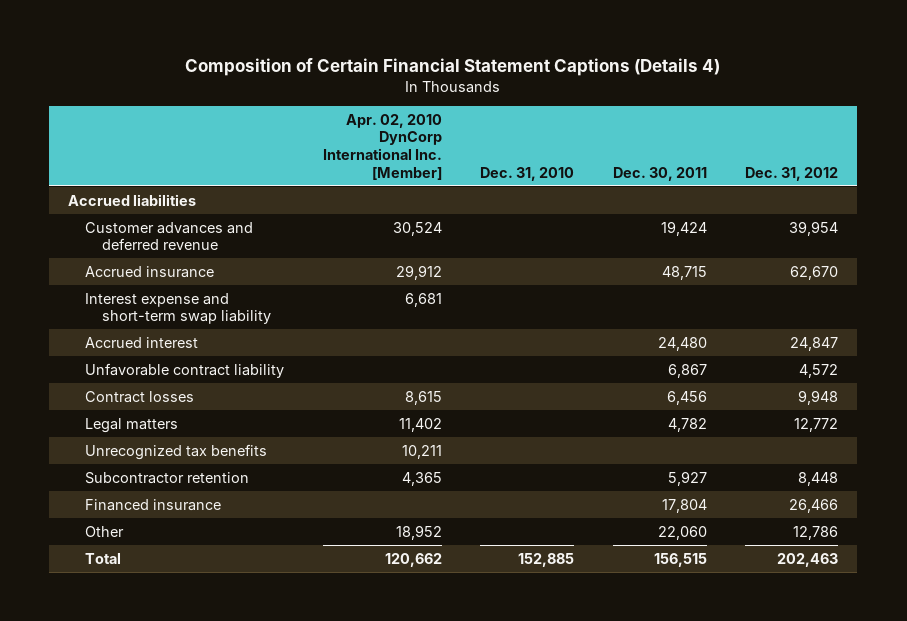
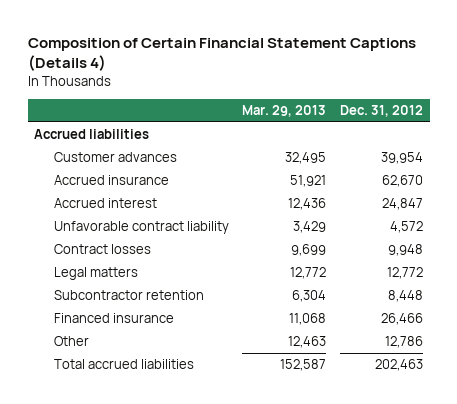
- | Apr. 02, 2010 DynCorp International Inc. [Member] | Dec. 31, 2010 | Dec. 30, 2011 | Dec. 31, 2012
+ | Mar. 29, 2013 | Dec. 31, 2012
- Customer advances and deferred revenue | 30,524 | | 19,424 | 39,954
+ Customer advances | 32,495 | 39,954
- Interest expense and short-term swap liability | 6,681 | | |
- Unrecognized tax benefits | 10,211 | | |
- Total | 120,662 | 152,885 | 156,515 | 202,463
+ Total accrued liabilities | 152,587 | 202,463

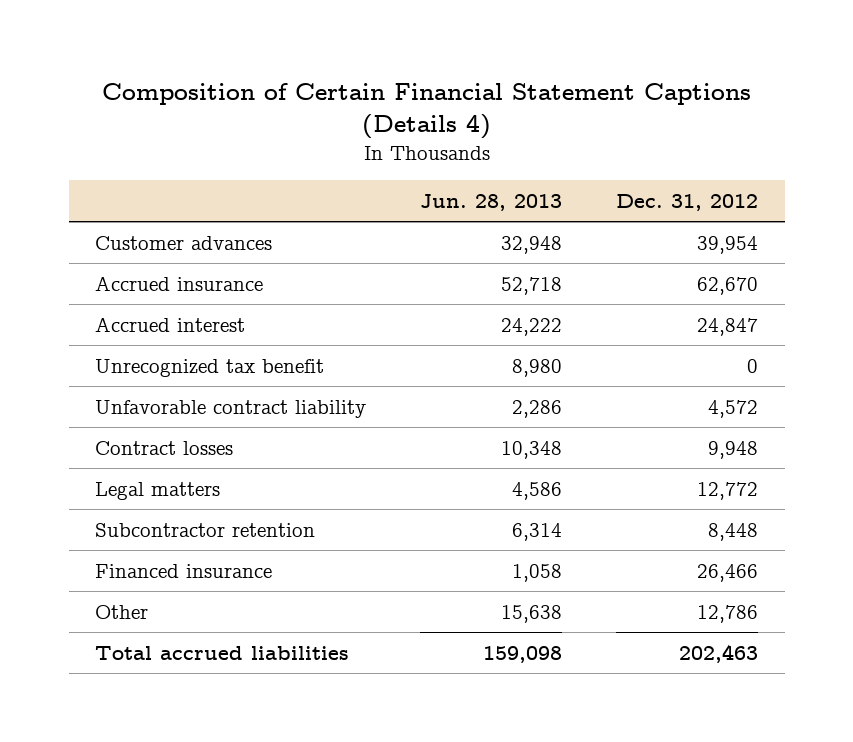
- | Mar. 29, 2013 | Dec. 31, 2012
+ | Jun. 28, 2013 | Dec. 31, 2012
- Accrued liabilities
+ Unrecognized tax benefit | 8,980 | 0

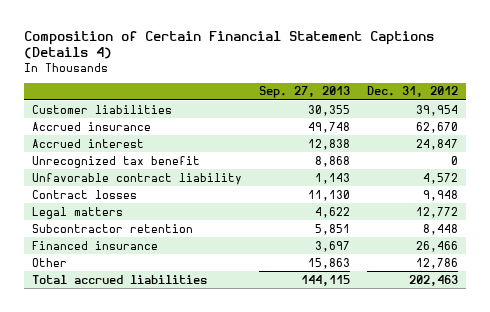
- | Jun. 28, 2013 | Dec. 31, 2012
+ | Sep. 27, 2013 | Dec. 31, 2012
- Customer advances | 32,948 | 39,954
+ Customer liabilities | 30,355 | 39,954

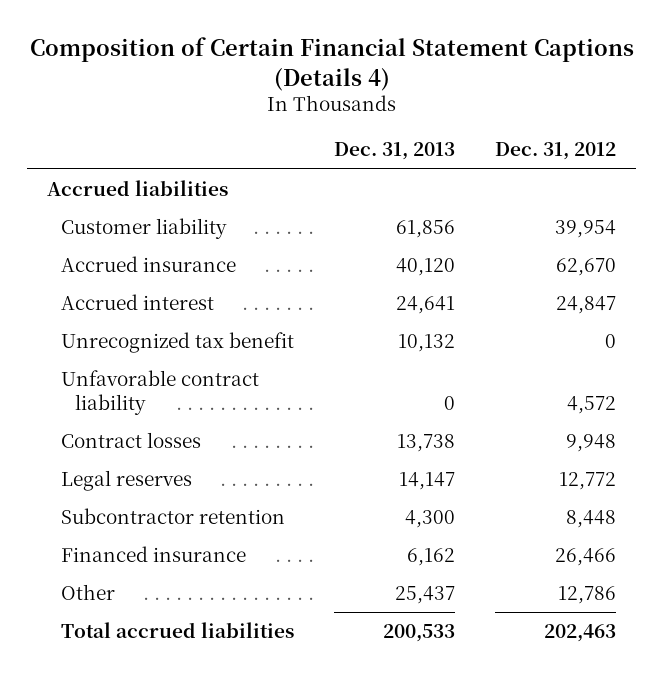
- | Sep. 27, 2013 | Dec. 31, 2012
+ | Dec. 31, 2013 | Dec. 31, 2012
- Customer liabilities | 30,355 | 39,954
+ Accrued liabilities
+ Customer liability | 61,856 | 39,954
- Legal matters | 4,622 | 12,772
+ Legal reserves | 14,147 | 12,772

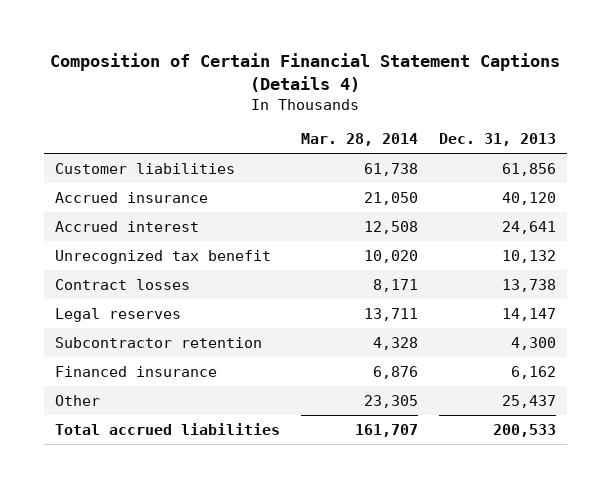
- | Dec. 31, 2013 | Dec. 31, 2012
+ | Mar. 28, 2014 | Dec. 31, 2013
- Accrued liabilities
- Customer liability | 61,856 | 39,954
+ Customer liabilities | 61,738 | 61,856
- Unfavorable contract liability | 0 | 4,572

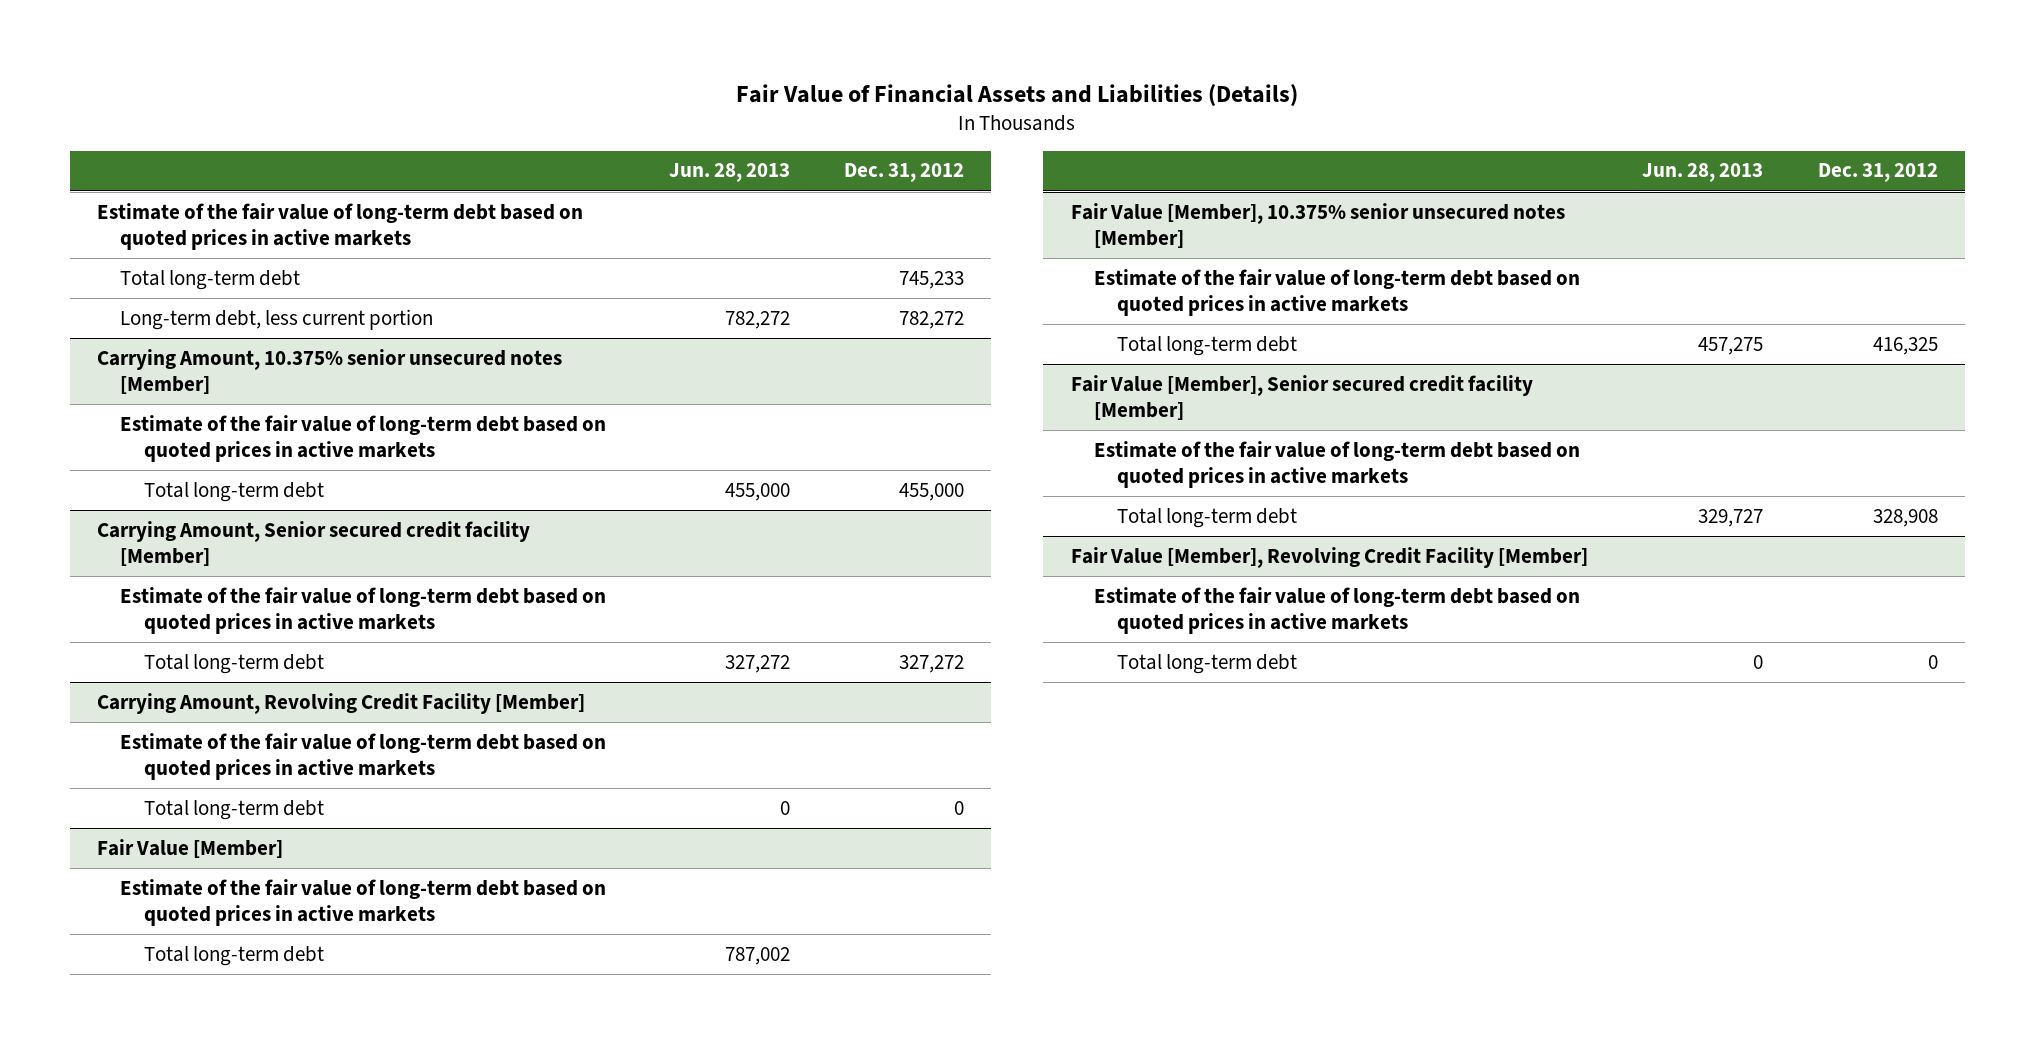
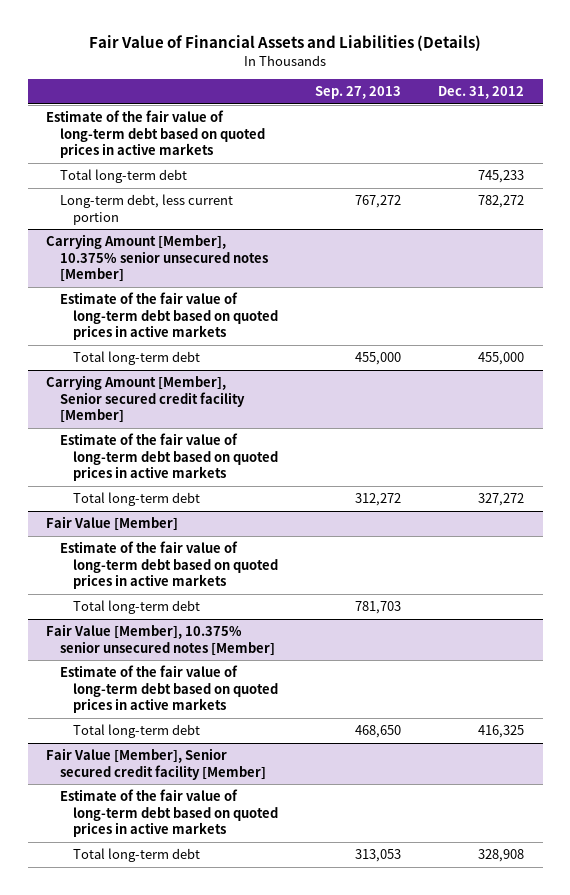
- | Jun. 28, 2013 | Dec. 31, 2012
+ | Sep. 27, 2013 | Dec. 31, 2012
- Carrying Amount, 10.375% senior unsecured notes [Member]
+ Carrying Amount [Member], 10.375% senior unsecured notes [Member]
- Carrying Amount, Senior secured credit facility [Member]
+ Carrying Amount [Member], Senior secured credit facility [Member]
- Carrying Amount, Revolving Credit Facility [Member]
- Estimate of the fair value of long-term debt based on quoted prices in active markets
- Total long-term debt | 0 | 0
- Fair Value [Member], Revolving Credit Facility [Member]
- Estimate of the fair value of long-term debt based on quoted prices in active markets
- Total long-term debt | 0 | 0

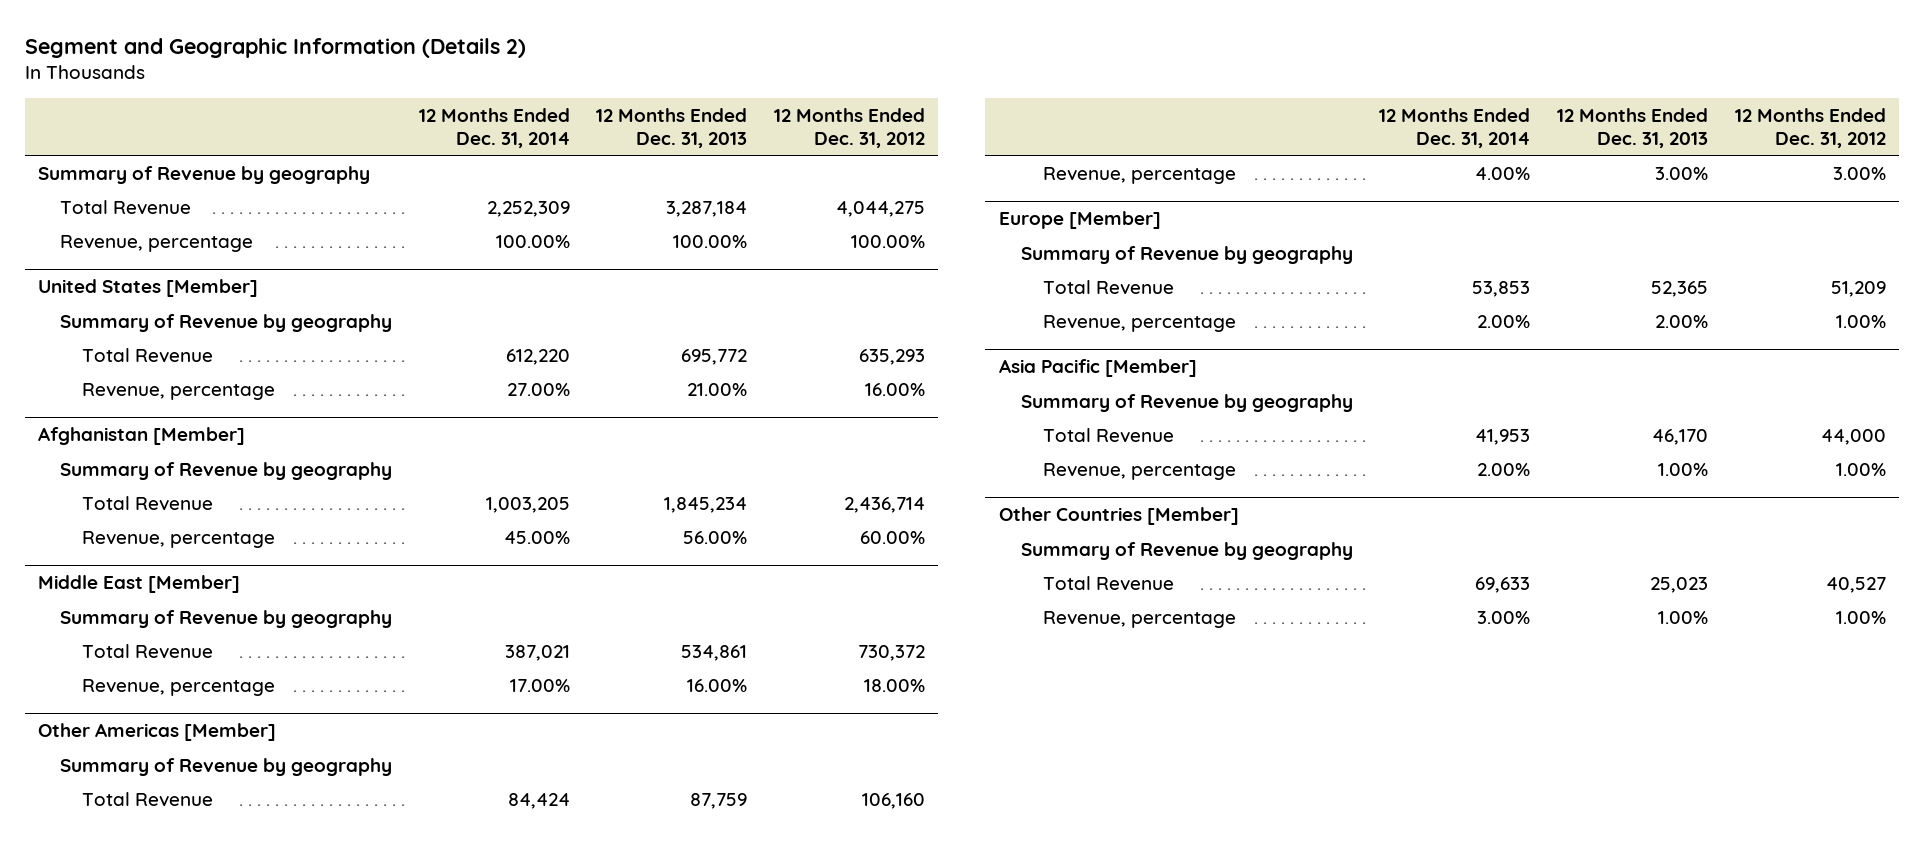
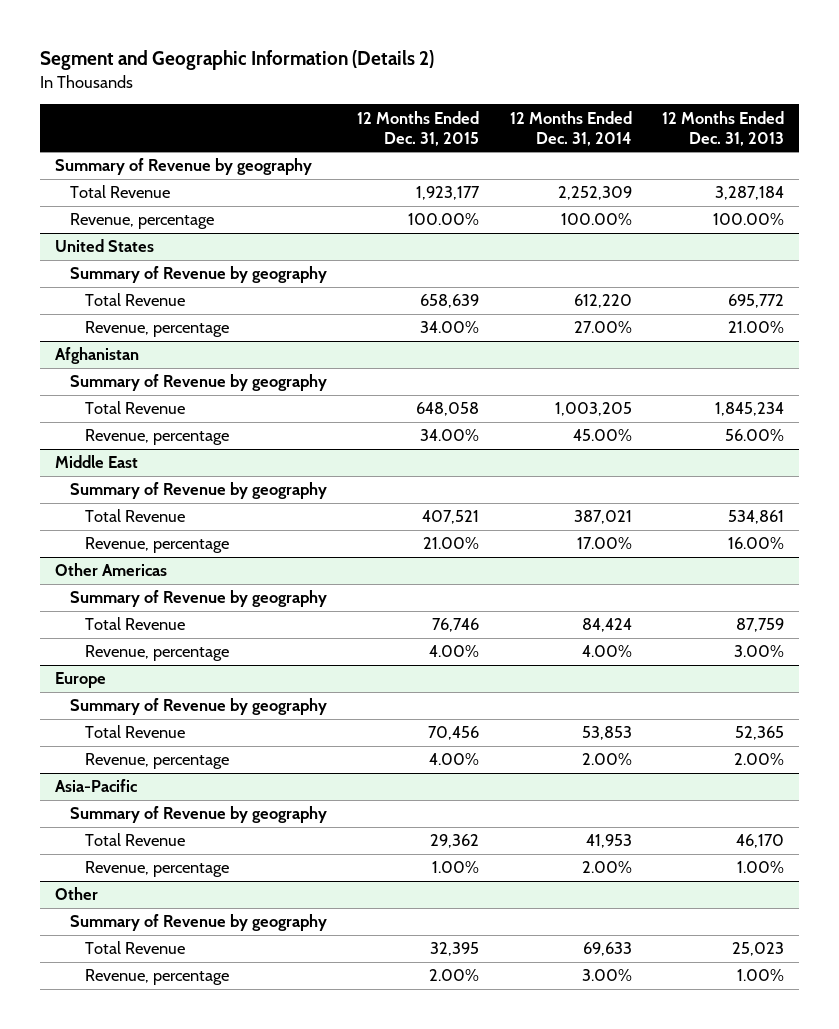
- | 12 Months Ended Dec. 31, 2014 | 12 Months Ended Dec. 31, 2013 | 12 Months Ended Dec. 31, 2012
+ | 12 Months Ended Dec. 31, 2015 | 12 Months Ended Dec. 31, 2014 | 12 Months Ended Dec. 31, 2013
- United States [Member]
+ United States
- Afghanistan [Member]
+ Afghanistan
- Middle East [Member]
+ Middle East
- Other Americas [Member]
+ Other Americas
- Europe [Member]
+ Europe
- Asia Pacific [Member]
+ Asia-Pacific
- Other Countries [Member]
+ Other

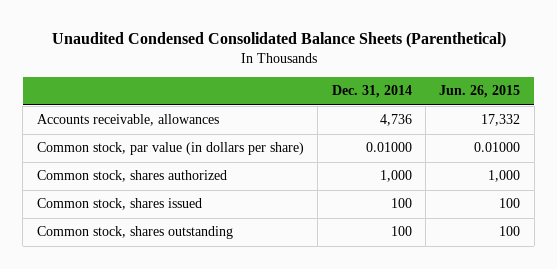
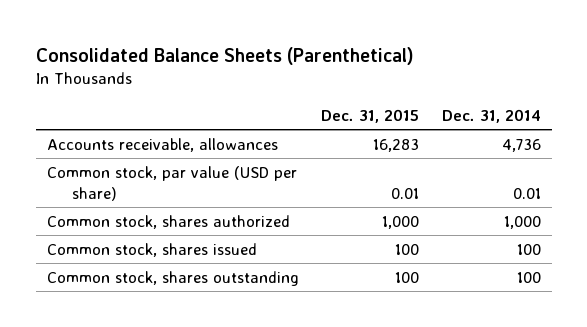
- Unaudited Condensed Consolidated Balance Sheets (Parenthetical)
+ Consolidated Balance Sheets (Parenthetical)
- | Dec. 31, 2014 | Jun. 26, 2015
+ | Dec. 31, 2015 | Dec. 31, 2014
- Common stock, par value (in dollars per share) | 0.01000 | 0.01000
+ Common stock, par value (USD per share) | 0.01 | 0.01

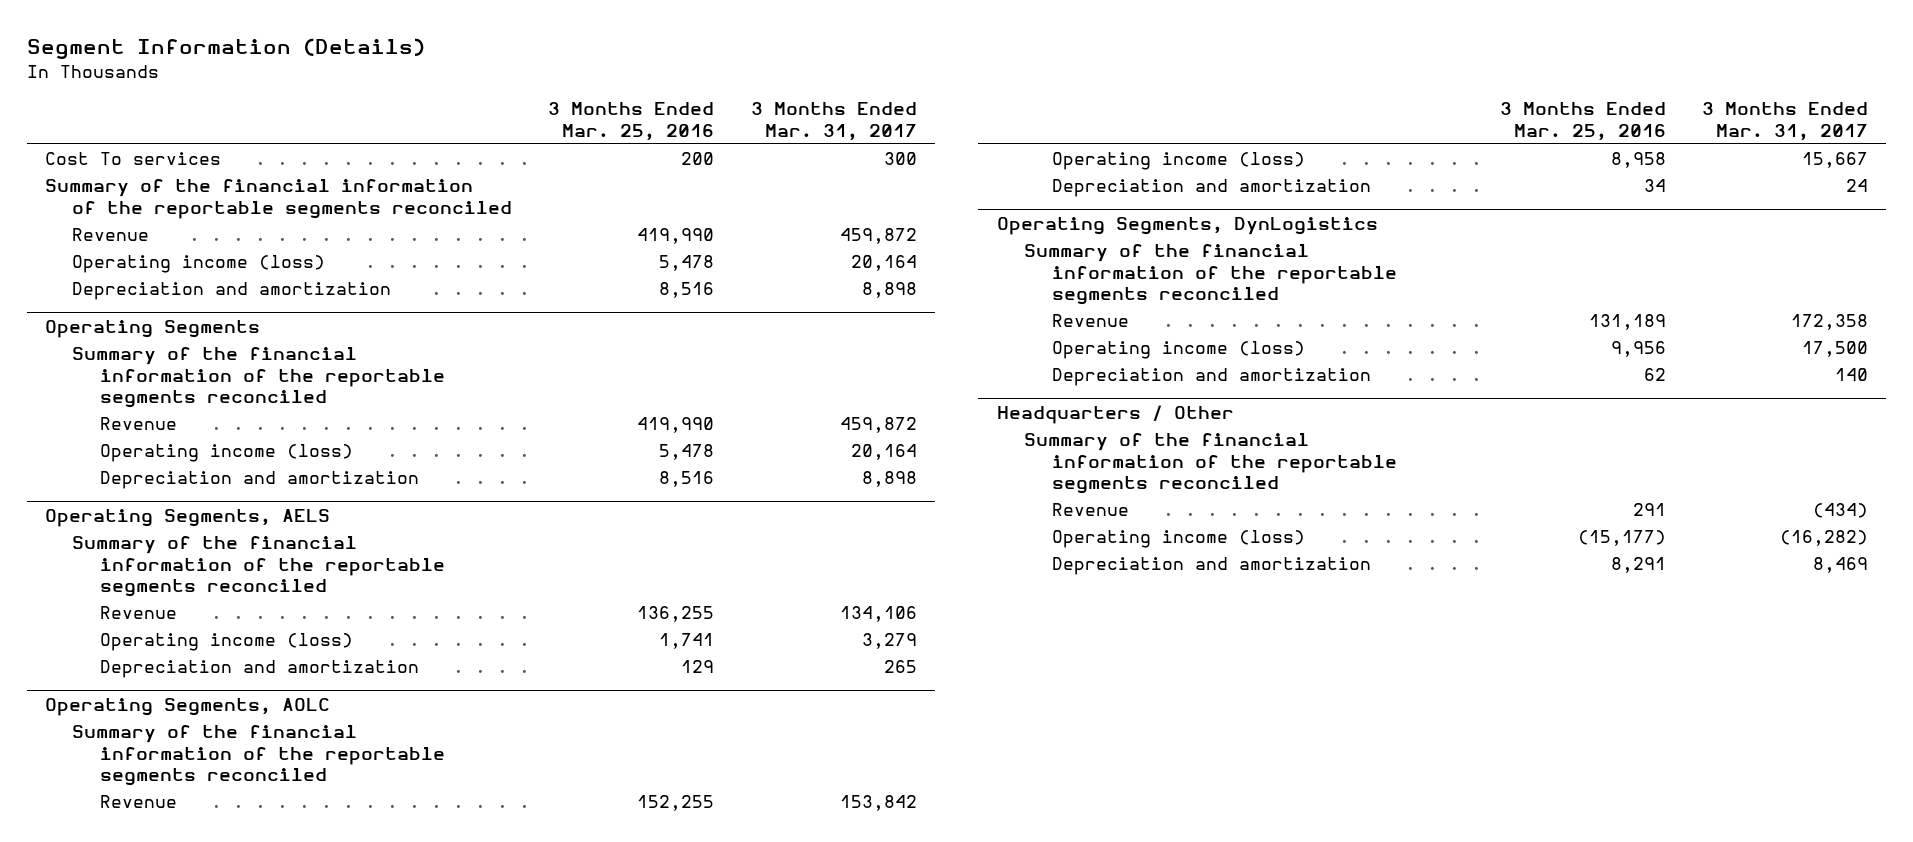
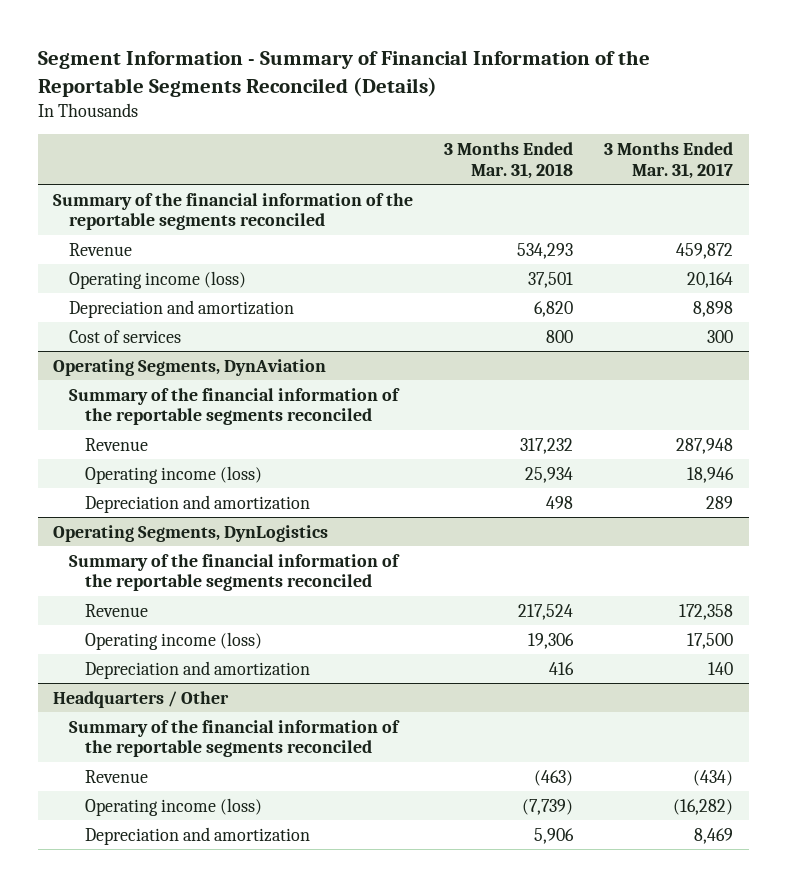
- Segment Information (Details)
+ Segment Information - Summary of Financial Information of the Reportable Segments Reconciled (Details)
- | 3 Months Ended Mar. 25, 2016 | 3 Months Ended Mar. 31, 2017
+ | 3 Months Ended Mar. 31, 2018 | 3 Months Ended Mar. 31, 2017
- Cost To services | 200 | 300
- Operating Segments
- Summary of the financial information of the reportable segments reconciled
- Revenue | 419,990 | 459,872
- Operating income (loss) | 5,478 | 20,164
- Depreciation and amortization | 8,516 | 8,898
- Operating Segments, AELS
- Summary of the financial information of the reportable segments reconciled
- Revenue | 136,255 | 134,106
- Operating income (loss) | 1,741 | 3,279
- Depreciation and amortization | 129 | 265
- Operating Segments, AOLC
+ Cost of services | 800 | 300
+ Operating Segments, DynAviation
- Revenue | 152,255 | 153,842
- Operating income (loss) | 8,958 | 15,667
- Depreciation and amortization | 34 | 24
+ Revenue | 317,232 | 287,948
+ Operating income (loss) | 25,934 | 18,946
+ Depreciation and amortization | 498 | 289

